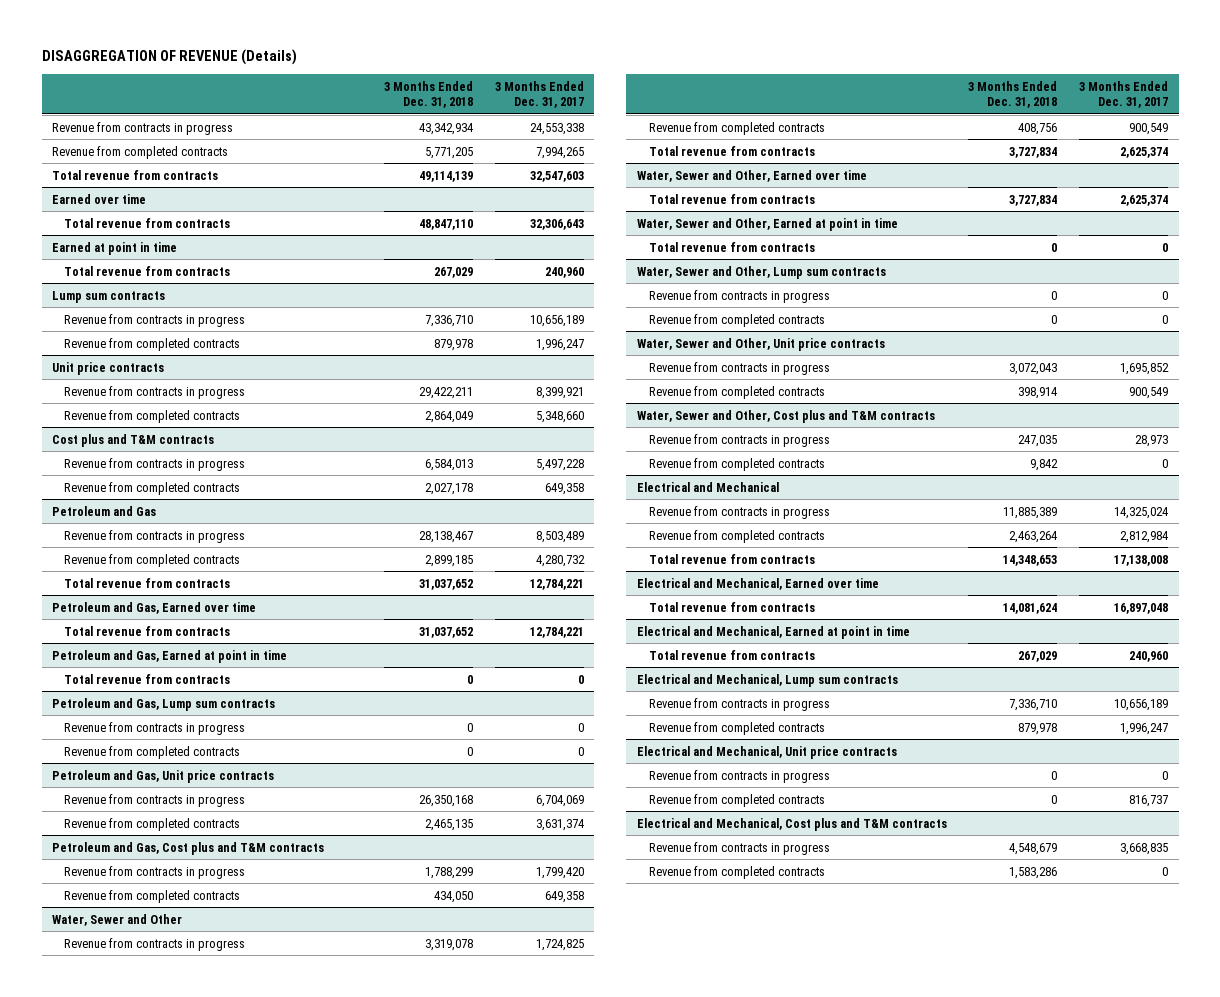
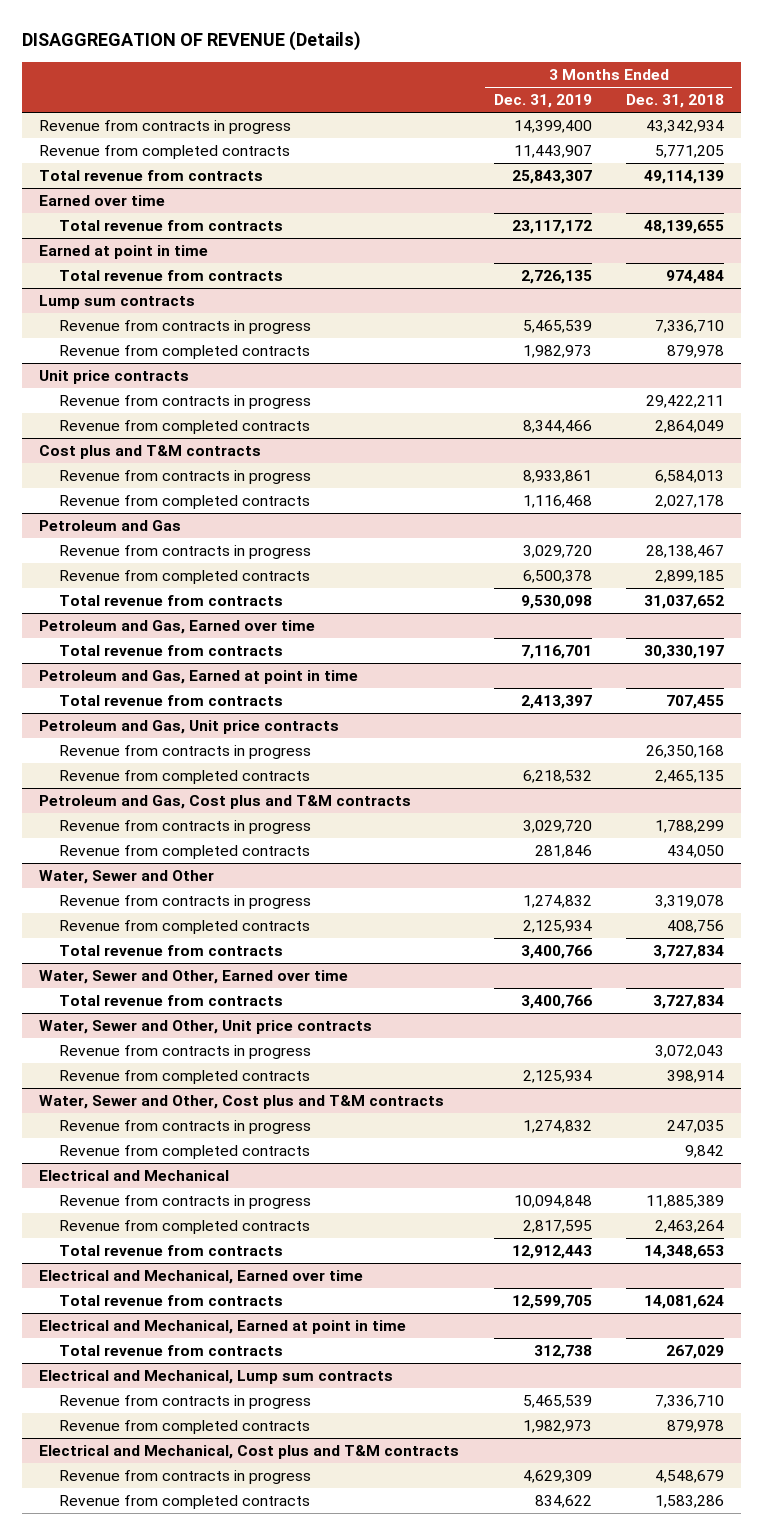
- | 3 Months Ended Dec. 31, 2018 | 3 Months Ended Dec. 31, 2017
+ | 3 Months Ended Dec. 31, 2019 | 3 Months Ended Dec. 31, 2018
@ Earned over time
- Total revenue from contracts | 48,847,110 | 32,306,643
+ Total revenue from contracts | 23,117,172 | 48,139,655
@ Earned at point in time
- Total revenue from contracts | 267,029 | 240,960
+ Total revenue from contracts | 2,726,135 | 974,484
@ Petroleum and Gas, Earned over time
- Total revenue from contracts | 31,037,652 | 12,784,221
+ Total revenue from contracts | 7,116,701 | 30,330,197
@ Petroleum and Gas, Earned at point in time
- Total revenue from contracts | 0 | 0
- Petroleum and Gas, Lump sum contracts
- Revenue from contracts in progress | 0 | 0
- Revenue from completed contracts | 0 | 0
@ Petroleum and Gas, Earned at point in time
+ Total revenue from contracts | 2,413,397 | 707,455
- Water, Sewer and Other, Earned at point in time
- Total revenue from contracts | 0 | 0
- Water, Sewer and Other, Lump sum contracts
- Revenue from contracts in progress | 0 | 0
- Revenue from completed contracts | 0 | 0
- Electrical and Mechanical, Unit price contracts
- Revenue from contracts in progress | 0 | 0
- Revenue from completed contracts | 0 | 816,737

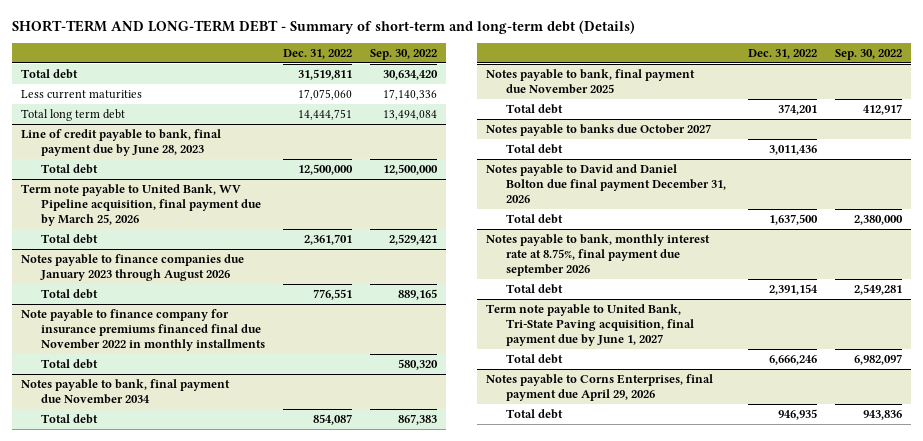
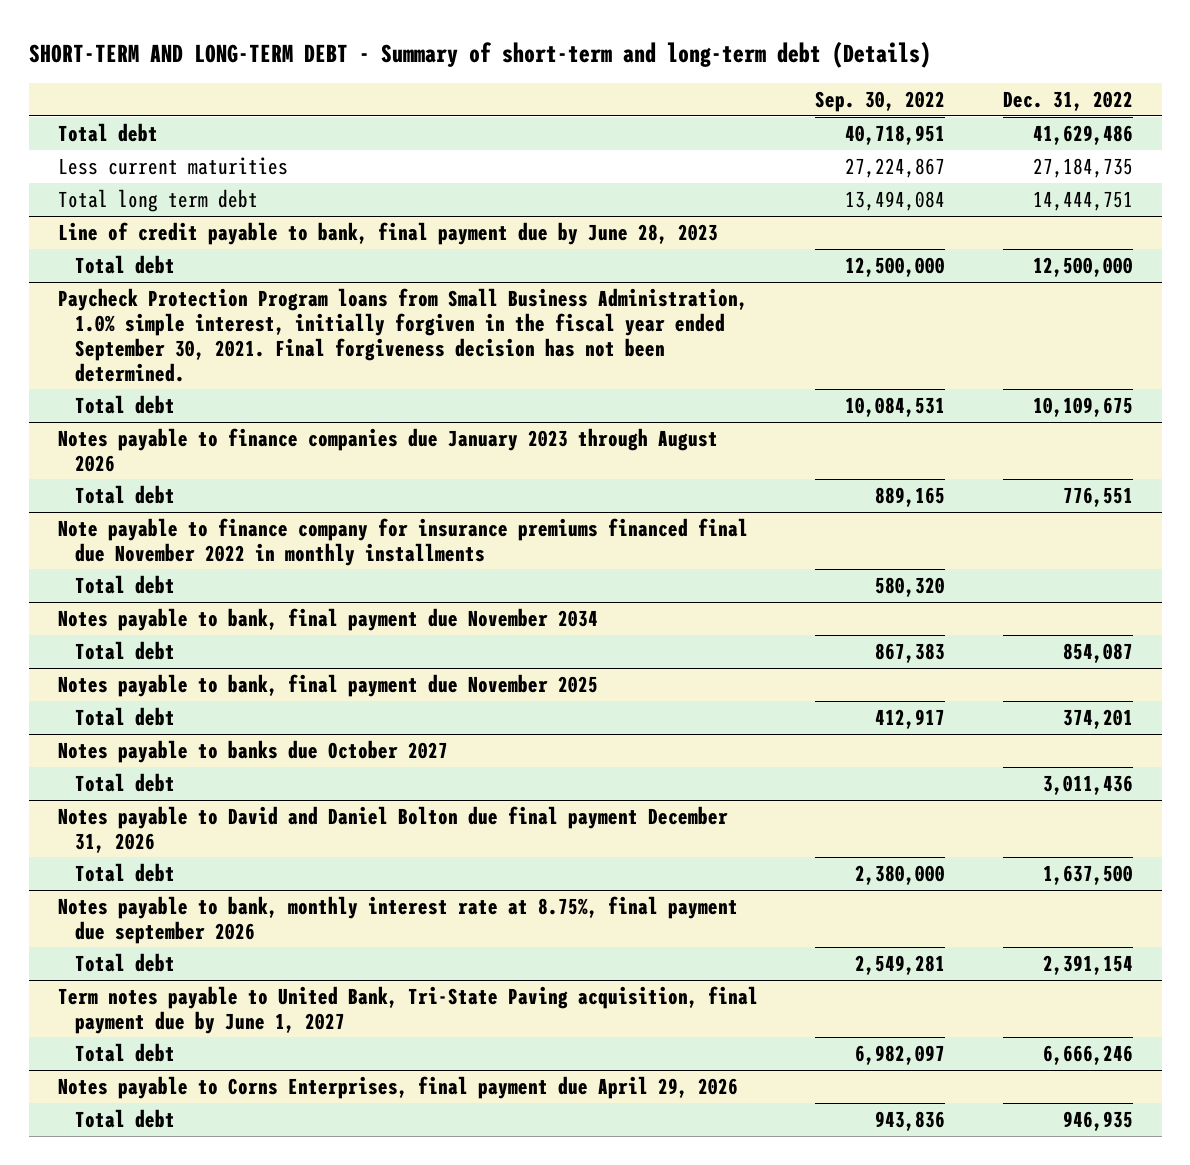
- | Dec. 31, 2022 | Sep. 30, 2022
+ | Sep. 30, 2022 | Dec. 31, 2022
- Total debt | 31,519,811 | 30,634,420
- Less current maturities | 17,075,060 | 17,140,336
+ Total debt | 40,718,951 | 41,629,486
+ Less current maturities | 27,224,867 | 27,184,735
- Term note payable to United Bank, WV Pipeline acquisition, final payment due by March 25, 2026
- Total debt | 2,361,701 | 2,529,421
+ Paycheck Protection Program loans from Small Business Administration, 1.0% simple interest, initially forgiven in the fiscal year ended September 30, 2021. Final forgiveness decision has not been determined.
+ Total debt | 10,084,531 | 10,109,675
- Term note payable to United Bank, Tri-State Paving acquisition, final payment due by June 1, 2027
+ Term notes payable to United Bank, Tri-State Paving acquisition, final payment due by June 1, 2027

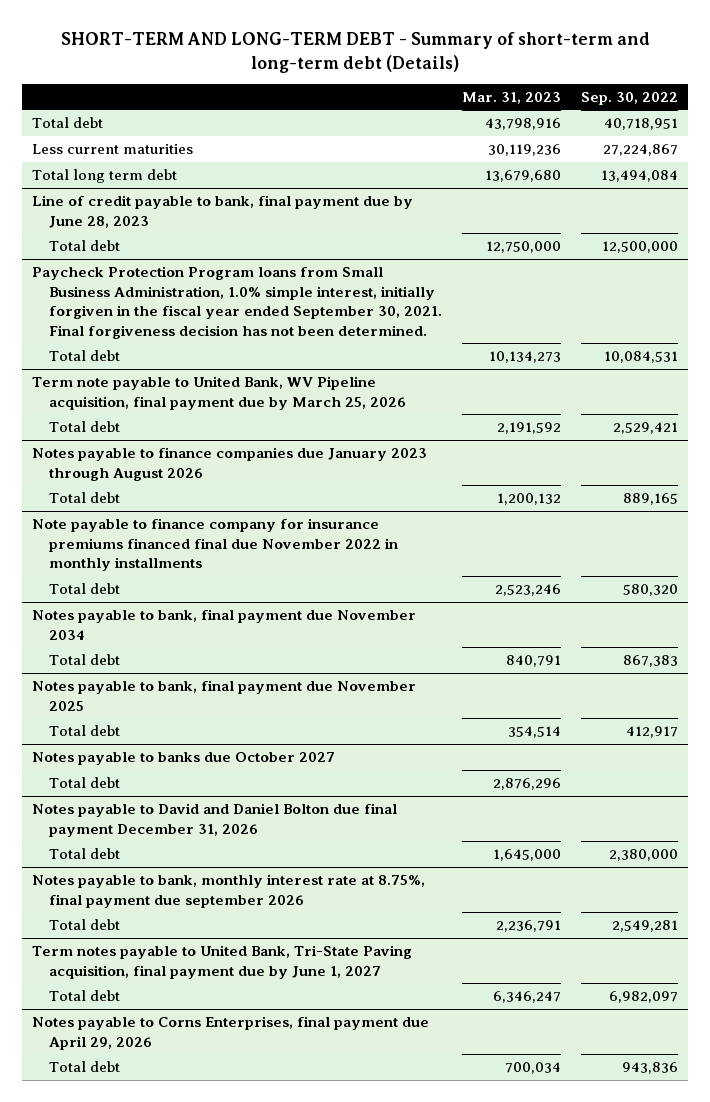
- | Sep. 30, 2022 | Dec. 31, 2022
+ | Mar. 31, 2023 | Sep. 30, 2022
+ Term note payable to United Bank, WV Pipeline acquisition, final payment due by March 25, 2026
+ Total debt | 2,191,592 | 2,529,421

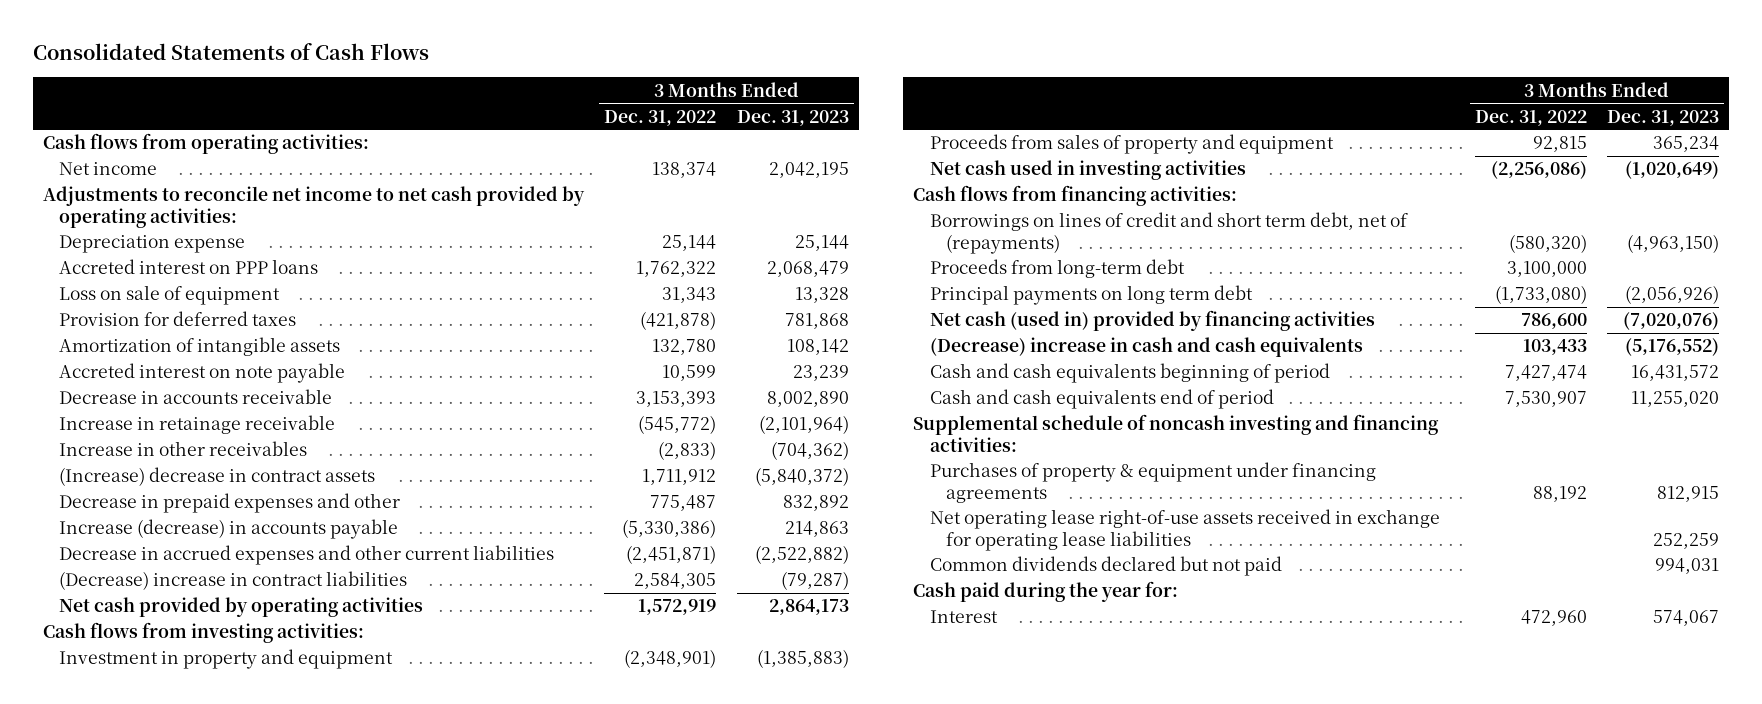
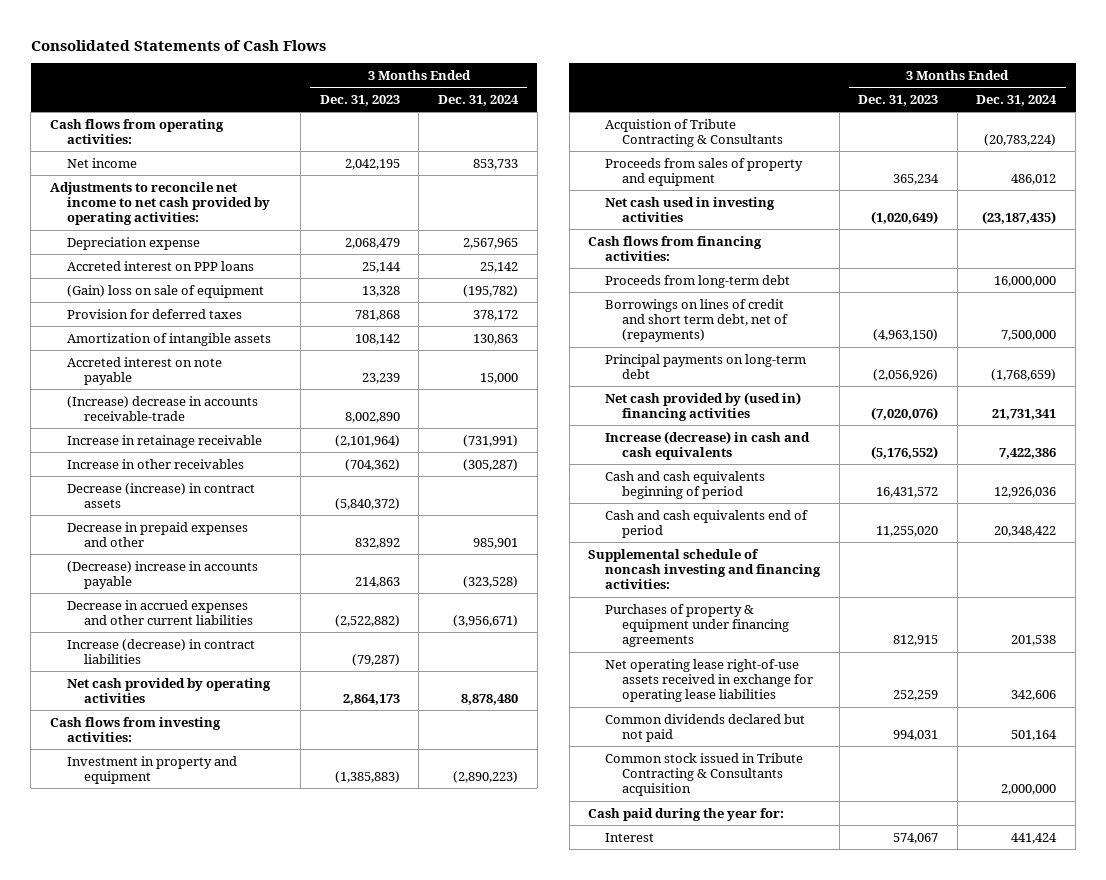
- | 3 Months Ended Dec. 31, 2022 | 3 Months Ended Dec. 31, 2023
+ | 3 Months Ended Dec. 31, 2023 | 3 Months Ended Dec. 31, 2024
- Depreciation expense | 25,144 | 25,144
- Accreted interest on PPP loans | 1,762,322 | 2,068,479
- Loss on sale of equipment | 31,343 | 13,328
+ Depreciation expense | 2,068,479 | 2,567,965
+ Accreted interest on PPP loans | 25,144 | 25,142
+ (Gain) loss on sale of equipment | 13,328 | (195,782)
- Decrease in accounts receivable | 3,153,393 | 8,002,890
+ (Increase) decrease in accounts receivable-trade | 8,002,890 |
- (Increase) decrease in contract assets | 1,711,912 | (5,840,372)
+ Decrease (increase) in contract assets | (5,840,372) |
- Increase (decrease) in accounts payable | (5,330,386) | 214,863
+ (Decrease) increase in accounts payable | 214,863 | (323,528)
- (Decrease) increase in contract liabilities | 2,584,305 | (79,287)
+ Increase (decrease) in contract liabilities | (79,287) |
+ Acquistion of Tribute Contracting & Consultants | | (20,783,224)
- Principal payments on long term debt | (1,733,080) | (2,056,926)
- Net cash (used in) provided by financing activities | 786,600 | (7,020,076)
- (Decrease) increase in cash and cash equivalents | 103,433 | (5,176,552)
moved down: Borrowings on lines of credit and short term debt, net of (repayments) | (4,963,150) | 7,500,000
+ Principal payments on long-term debt | (2,056,926) | (1,768,659)
+ Net cash provided by (used in) financing activities | (7,020,076) | 21,731,341
+ Increase (decrease) in cash and cash equivalents | (5,176,552) | 7,422,386
+ Common stock issued in Tribute Contracting & Consultants acquisition | | 2,000,000

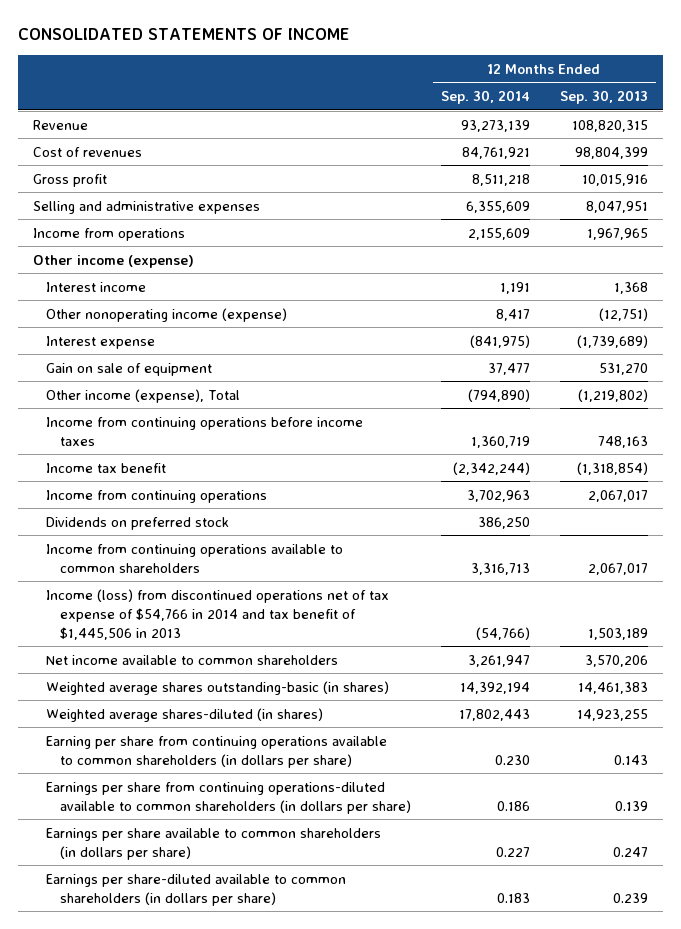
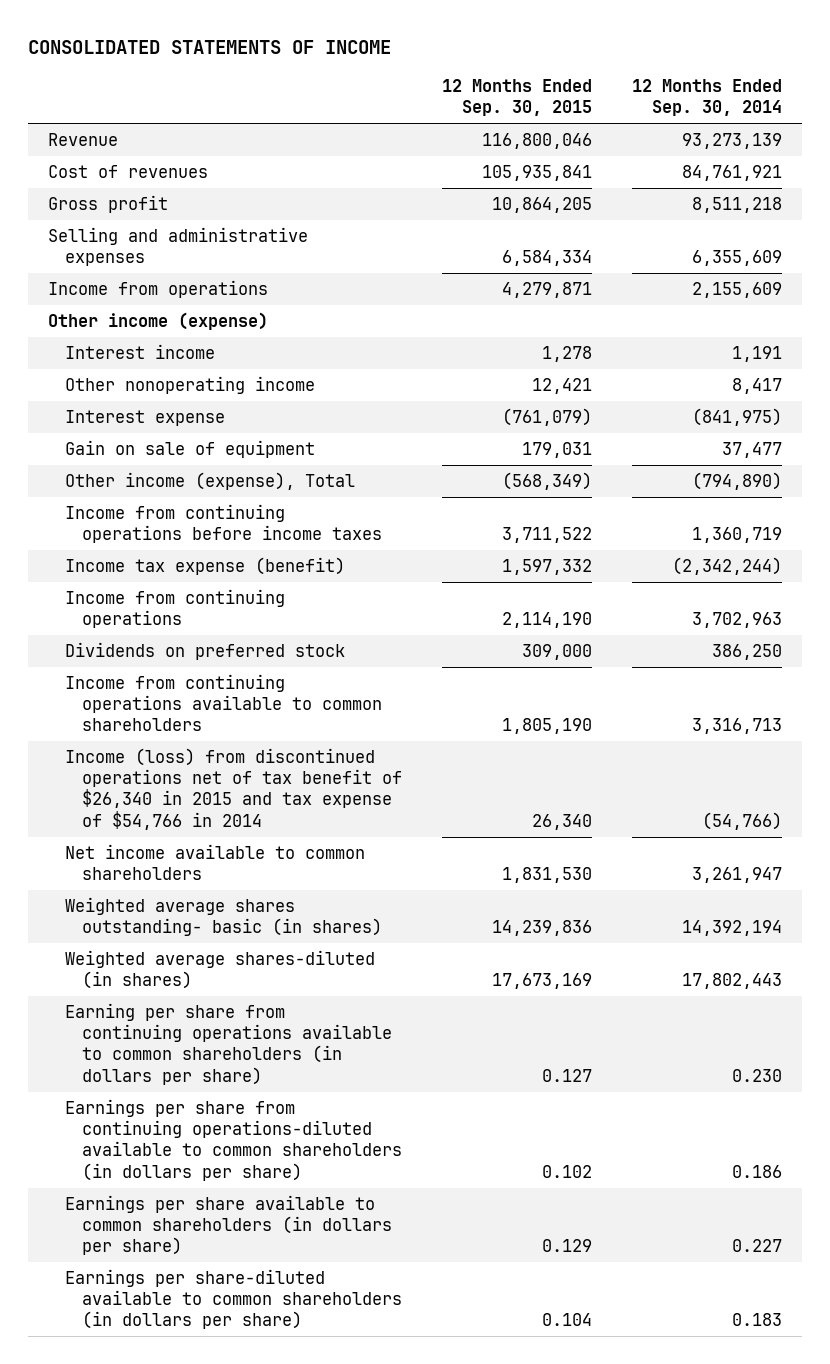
- | 12 Months Ended Sep. 30, 2014 | 12 Months Ended Sep. 30, 2013
+ | 12 Months Ended Sep. 30, 2015 | 12 Months Ended Sep. 30, 2014
- Other nonoperating income (expense) | 8,417 | (12,751)
+ Other nonoperating income | 12,421 | 8,417
- Income tax benefit | (2,342,244) | (1,318,854)
+ Income tax expense (benefit) | 1,597,332 | (2,342,244)
- Income (loss) from discontinued operations net of tax expense of $54,766 in 2014 and tax benefit of $1,445,506 in 2013 | (54,766) | 1,503,189
+ Income (loss) from discontinued operations net of tax benefit of $26,340 in 2015 and tax expense of $54,766 in 2014 | 26,340 | (54,766)
- Weighted average shares outstanding-basic (in shares) | 14,392,194 | 14,461,383
+ Weighted average shares outstanding- basic (in shares) | 14,239,836 | 14,392,194

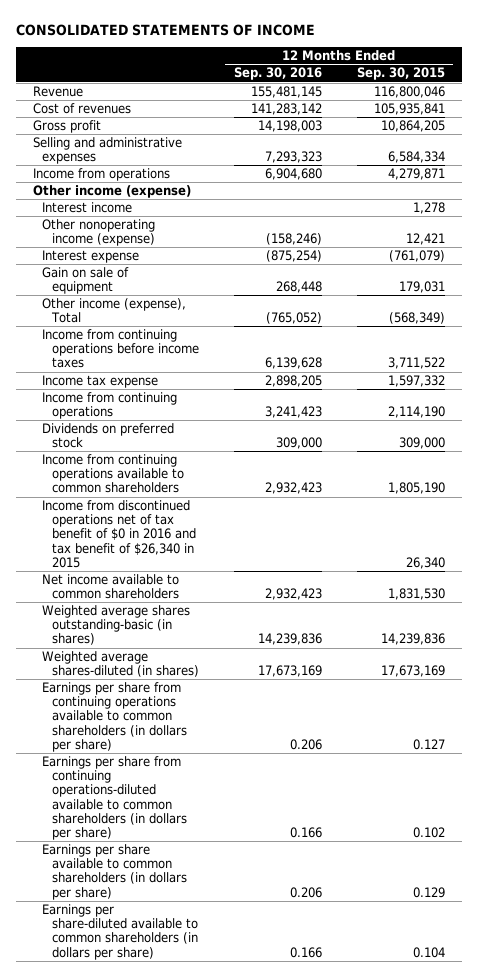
- | 12 Months Ended Sep. 30, 2015 | 12 Months Ended Sep. 30, 2014
+ | 12 Months Ended Sep. 30, 2016 | 12 Months Ended Sep. 30, 2015
- Other nonoperating income | 12,421 | 8,417
+ Other nonoperating income (expense) | (158,246) | 12,421
- Income tax expense (benefit) | 1,597,332 | (2,342,244)
+ Income tax expense | 2,898,205 | 1,597,332
- Income (loss) from discontinued operations net of tax benefit of $26,340 in 2015 and tax expense of $54,766 in 2014 | 26,340 | (54,766)
+ Income from discontinued operations net of tax benefit of $0 in 2016 and tax benefit of $26,340 in 2015 | | 26,340
- Weighted average shares outstanding- basic (in shares) | 14,239,836 | 14,392,194
+ Weighted average shares outstanding-basic (in shares) | 14,239,836 | 14,239,836
- Earning per share from continuing operations available to common shareholders (in dollars per share) | 0.127 | 0.230
+ Earnings per share from continuing operations available to common shareholders (in dollars per share) | 0.206 | 0.127

